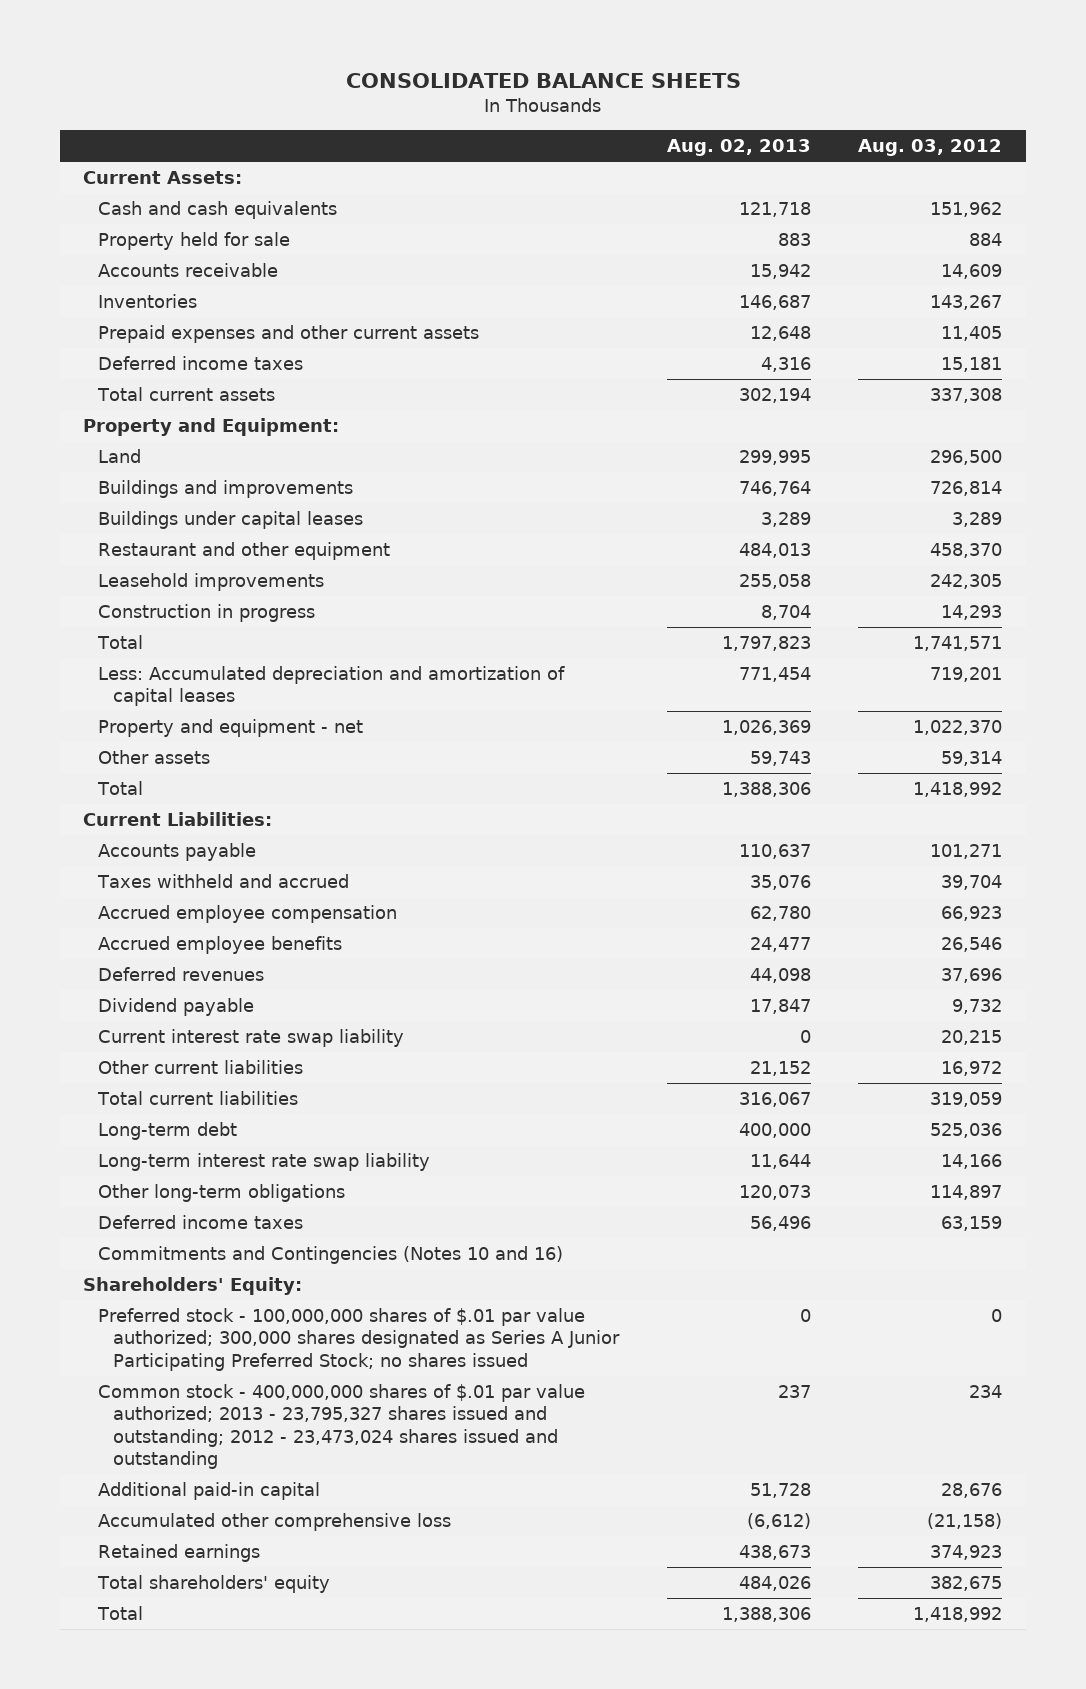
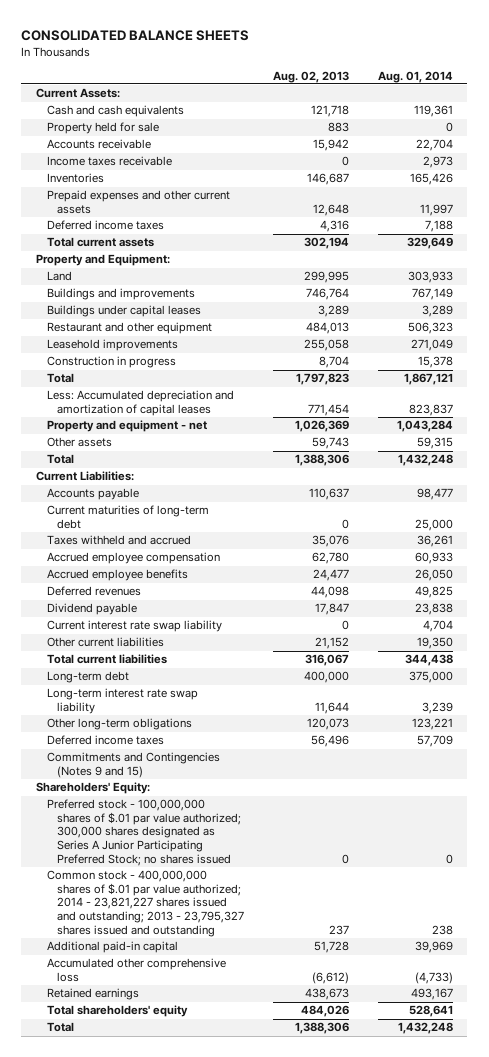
- | Aug. 02, 2013 | Aug. 03, 2012
+ | Aug. 02, 2013 | Aug. 01, 2014
+ Income taxes receivable | 0 | 2,973
+ Current maturities of long-term debt | 0 | 25,000
- Commitments and Contingencies (Notes 10 and 16)
+ Commitments and Contingencies (Notes 9 and 15)
- Common stock - 400,000,000 shares of $.01 par value authorized; 2013 - 23,795,327 shares issued and outstanding; 2012 - 23,473,024 shares issued and outstanding | 237 | 234
+ Common stock - 400,000,000 shares of $.01 par value authorized; 2014 - 23,821,227 shares issued and outstanding; 2013 - 23,795,327 shares issued and outstanding | 237 | 238

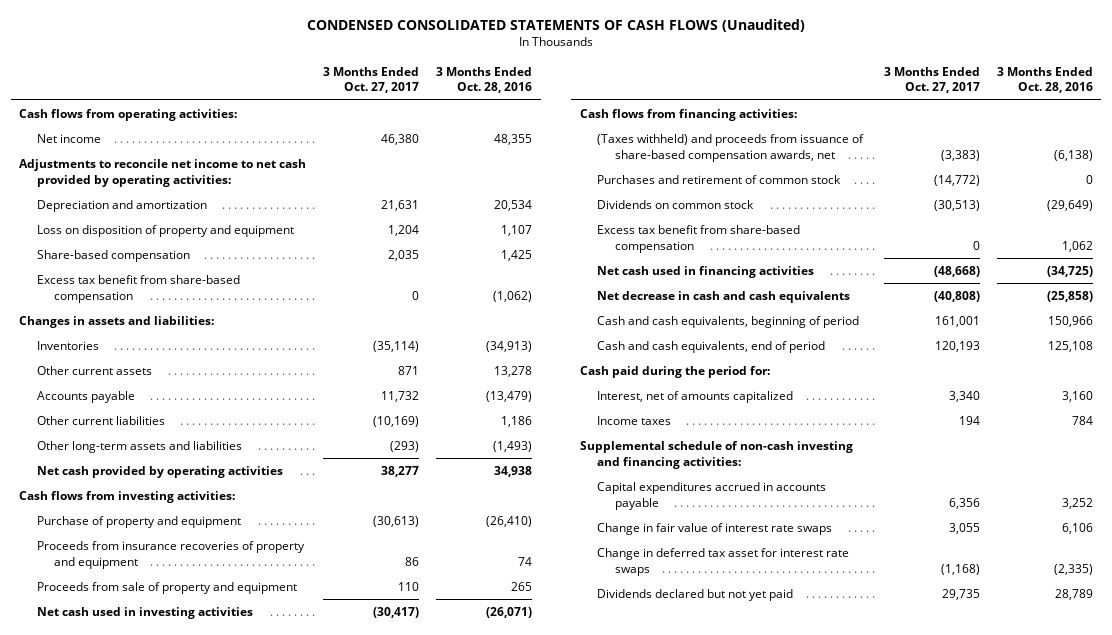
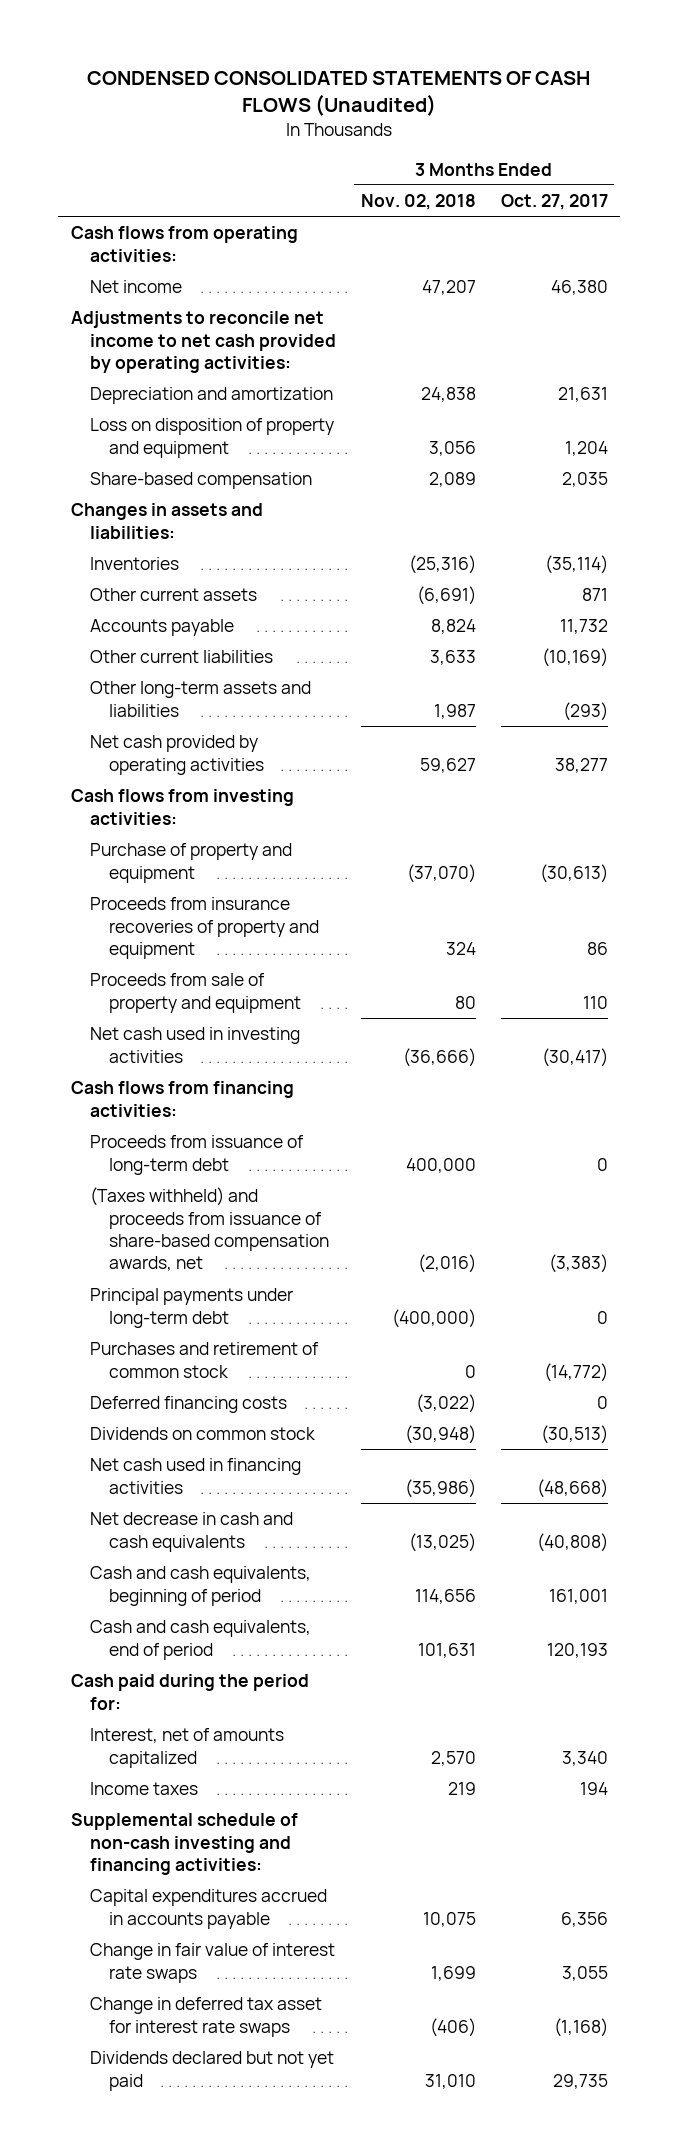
- | 3 Months Ended Oct. 27, 2017 | 3 Months Ended Oct. 28, 2016
+ | 3 Months Ended Nov. 02, 2018 | 3 Months Ended Oct. 27, 2017
- Excess tax benefit from share-based compensation | 0 | (1,062)
+ Proceeds from issuance of long-term debt | 400,000 | 0
+ Principal payments under long-term debt | (400,000) | 0
+ Deferred financing costs | (3,022) | 0
- Excess tax benefit from share-based compensation | 0 | 1,062

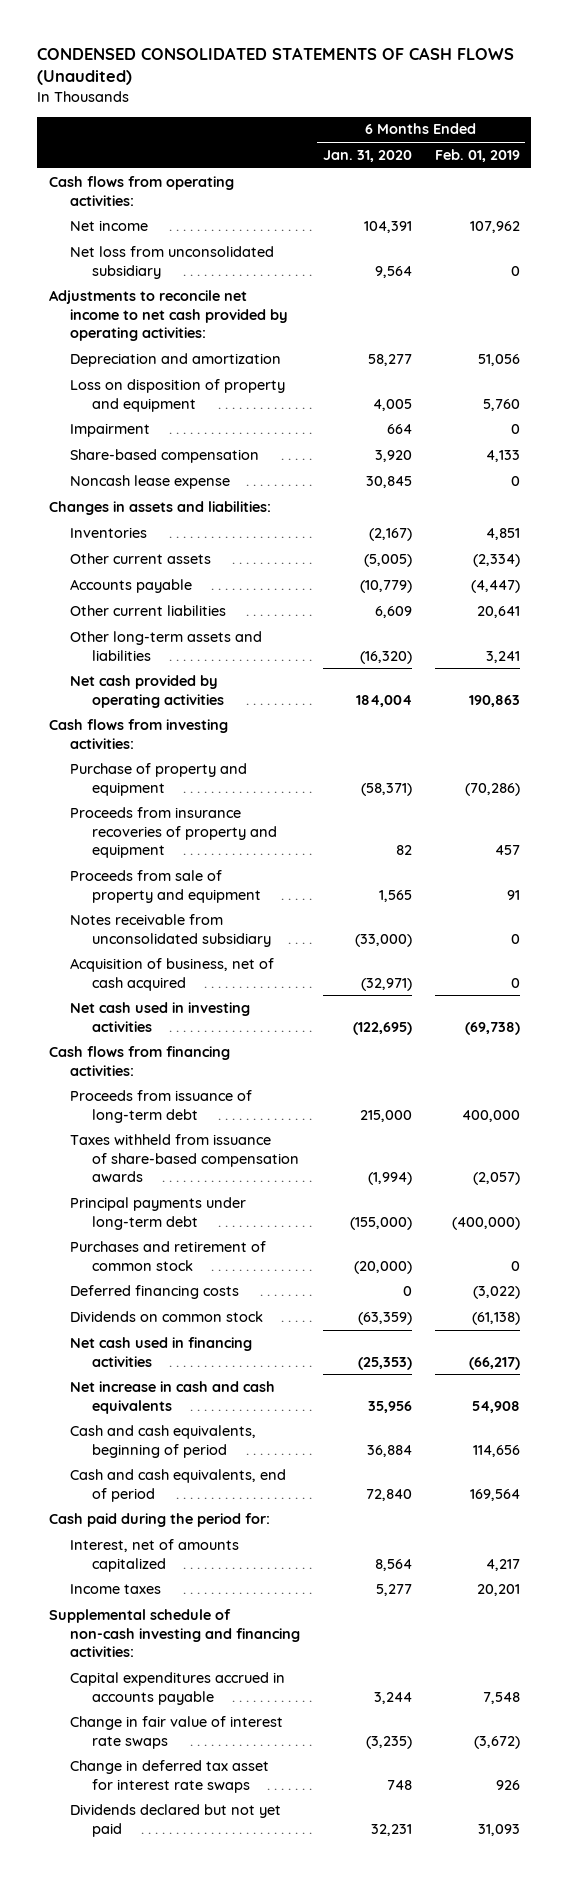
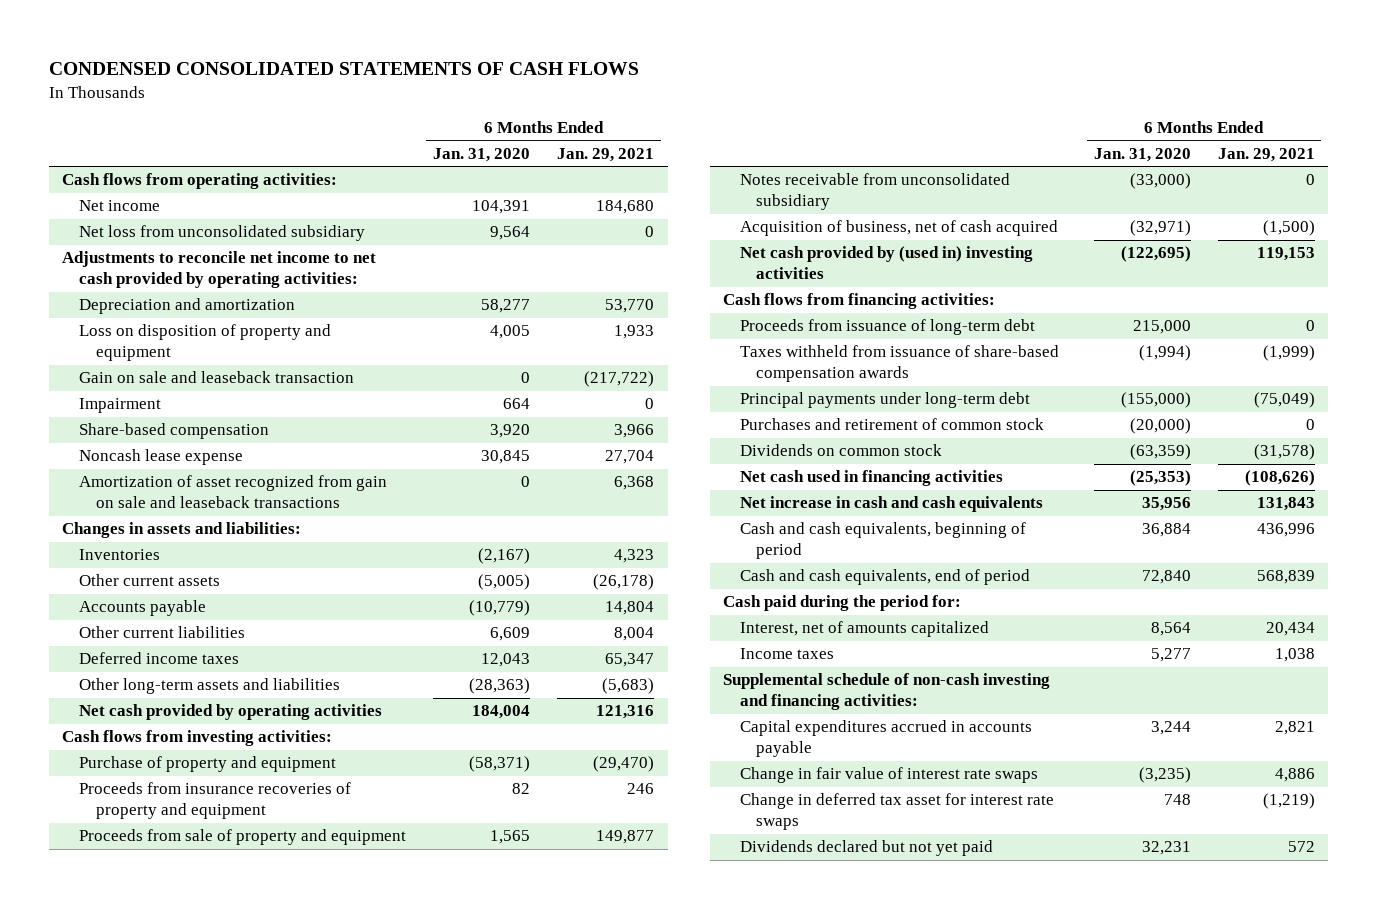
- CONDENSED CONSOLIDATED STATEMENTS OF CASH FLOWS (Unaudited)
+ CONDENSED CONSOLIDATED STATEMENTS OF CASH FLOWS
- | 6 Months Ended Jan. 31, 2020 | 6 Months Ended Feb. 01, 2019
+ | 6 Months Ended Jan. 31, 2020 | 6 Months Ended Jan. 29, 2021
+ Gain on sale and leaseback transaction | 0 | (217,722)
+ Amortization of asset recognized from gain on sale and leaseback transactions | 0 | 6,368
- Other long-term assets and liabilities | (16,320) | 3,241
+ Deferred income taxes | 12,043 | 65,347
+ Other long-term assets and liabilities | (28,363) | (5,683)
- Net cash used in investing activities | (122,695) | (69,738)
+ Net cash provided by (used in) investing activities | (122,695) | 119,153
- Deferred financing costs | 0 | (3,022)

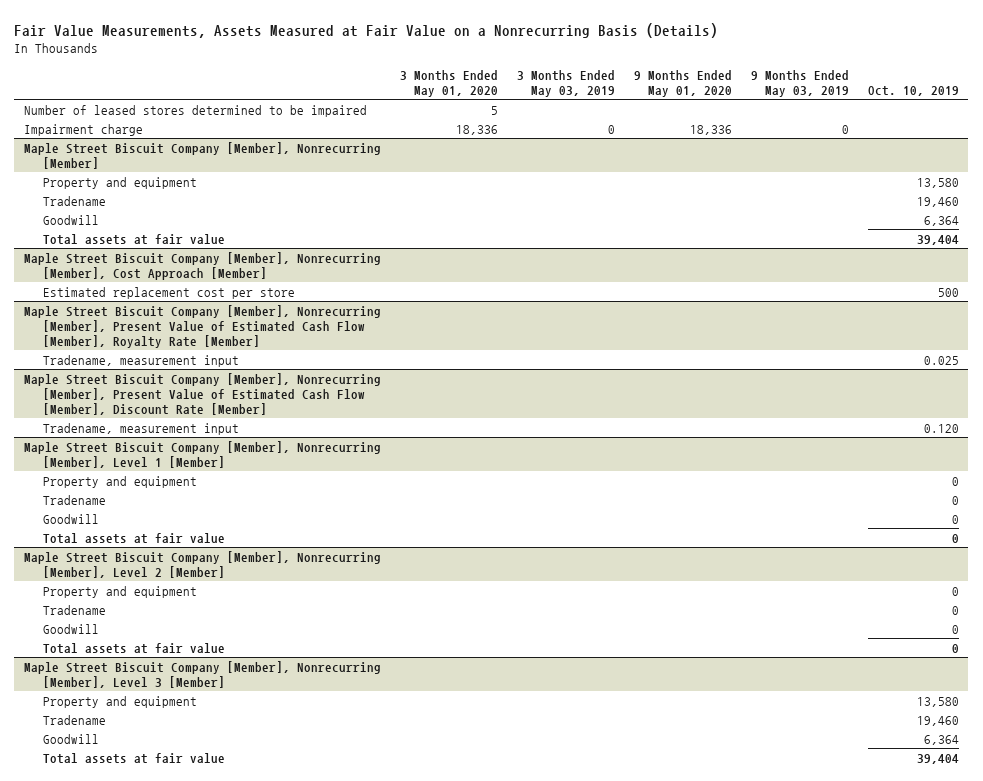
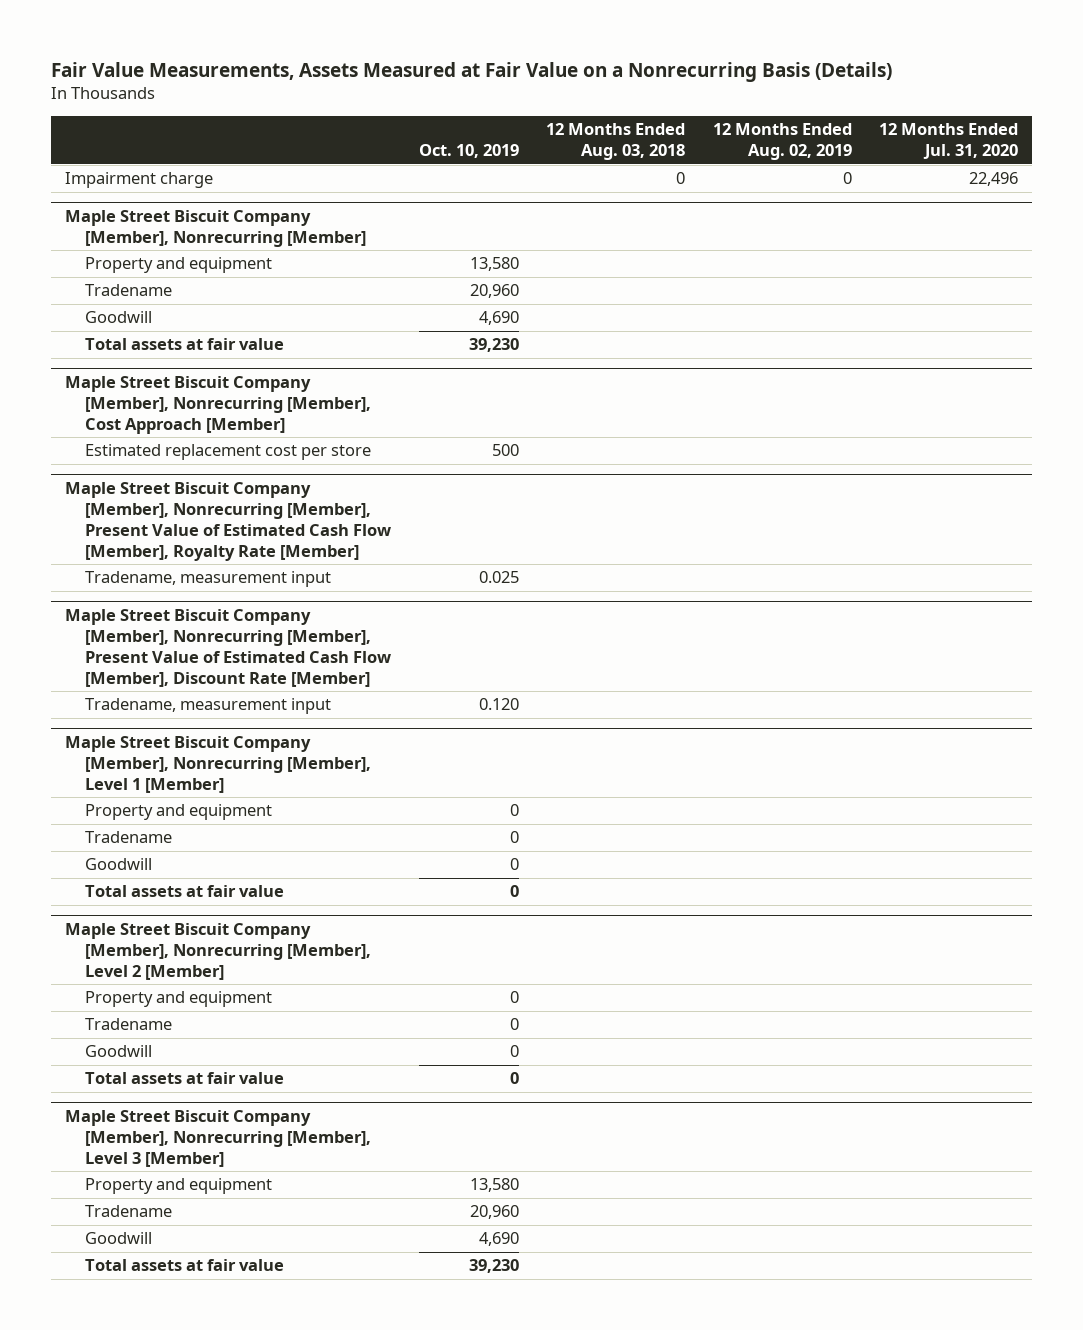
- | 3 Months Ended May 01, 2020 | 3 Months Ended May 03, 2019 | 9 Months Ended May 01, 2020 | 9 Months Ended May 03, 2019 | Oct. 10, 2019
+ | Oct. 10, 2019 | 12 Months Ended Aug. 03, 2018 | 12 Months Ended Aug. 02, 2019 | 12 Months Ended Jul. 31, 2020
- Number of leased stores determined to be impaired | 5 | | | |
@ Maple Street Biscuit Company [Member], Nonrecurring [Member]
- Tradename | | | | | 19,460
- Goodwill | | | | | 6,364
- Total assets at fair value | | | | | 39,404
+ Tradename | 20,960 | | |
+ Goodwill | 4,690 | | |
+ Total assets at fair value | 39,230 | | |
@ Maple Street Biscuit Company [Member], Nonrecurring [Member], Level 3 [Member]
- Tradename | | | | | 19,460
- Goodwill | | | | | 6,364
- Total assets at fair value | | | | | 39,404
+ Tradename | 20,960 | | |
+ Goodwill | 4,690 | | |
+ Total assets at fair value | 39,230 | | |

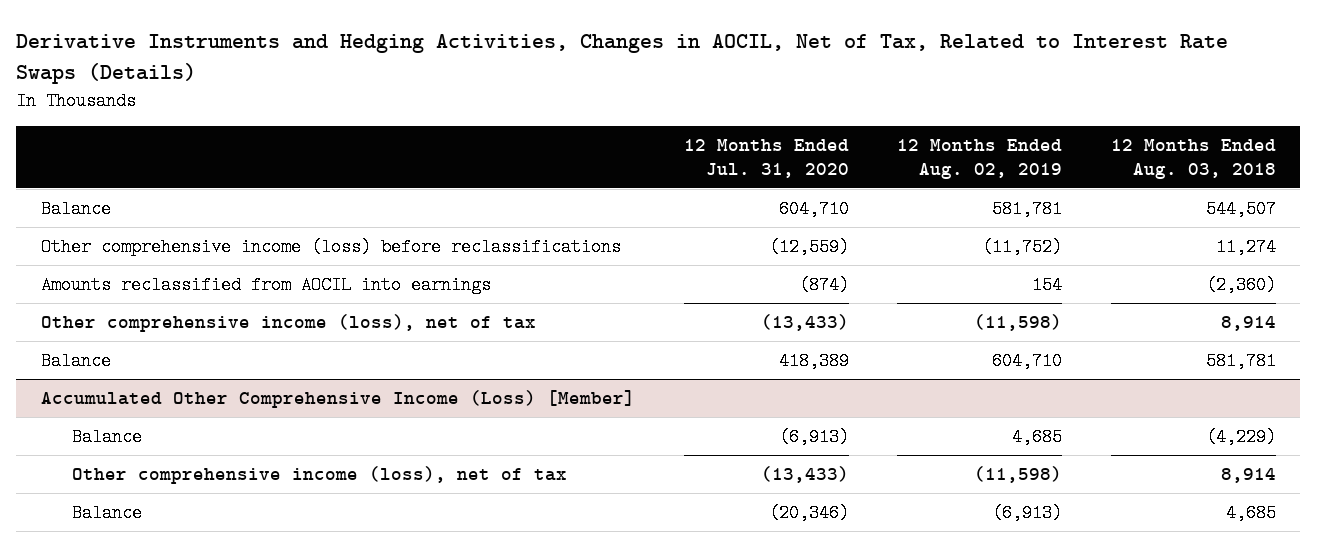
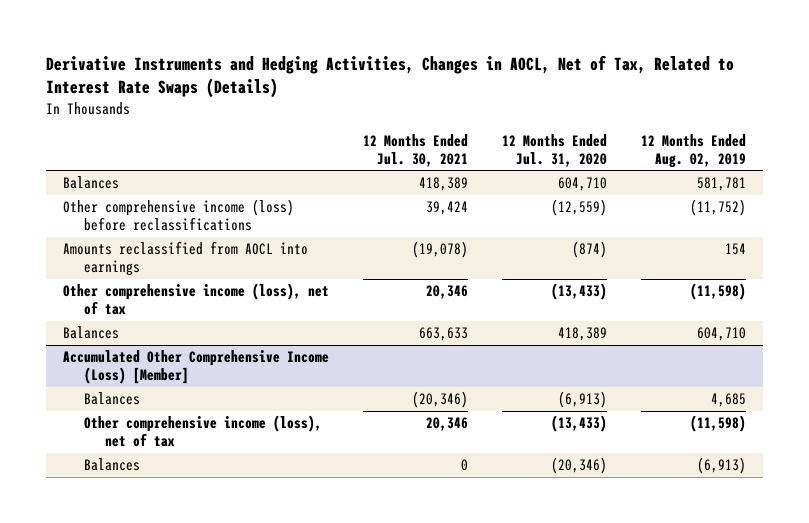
- Derivative Instruments and Hedging Activities, Changes in AOCIL, Net of Tax, Related to Interest Rate Swaps (Details)
+ Derivative Instruments and Hedging Activities, Changes in AOCL, Net of Tax, Related to Interest Rate Swaps (Details)
- | 12 Months Ended Jul. 31, 2020 | 12 Months Ended Aug. 02, 2019 | 12 Months Ended Aug. 03, 2018
+ | 12 Months Ended Jul. 30, 2021 | 12 Months Ended Jul. 31, 2020 | 12 Months Ended Aug. 02, 2019
- Balance | 604,710 | 581,781 | 544,507
+ Balances | 418,389 | 604,710 | 581,781
- Amounts reclassified from AOCIL into earnings | (874) | 154 | (2,360)
+ Amounts reclassified from AOCL into earnings | (19,078) | (874) | 154
- Balance | 418,389 | 604,710 | 581,781
+ Balances | 663,633 | 418,389 | 604,710
@ Accumulated Other Comprehensive Income (Loss) [Member]
- Balance | (6,913) | 4,685 | (4,229)
+ Balances | (20,346) | (6,913) | 4,685
- Balance | (20,346) | (6,913) | 4,685
+ Balances | 0 | (20,346) | (6,913)

